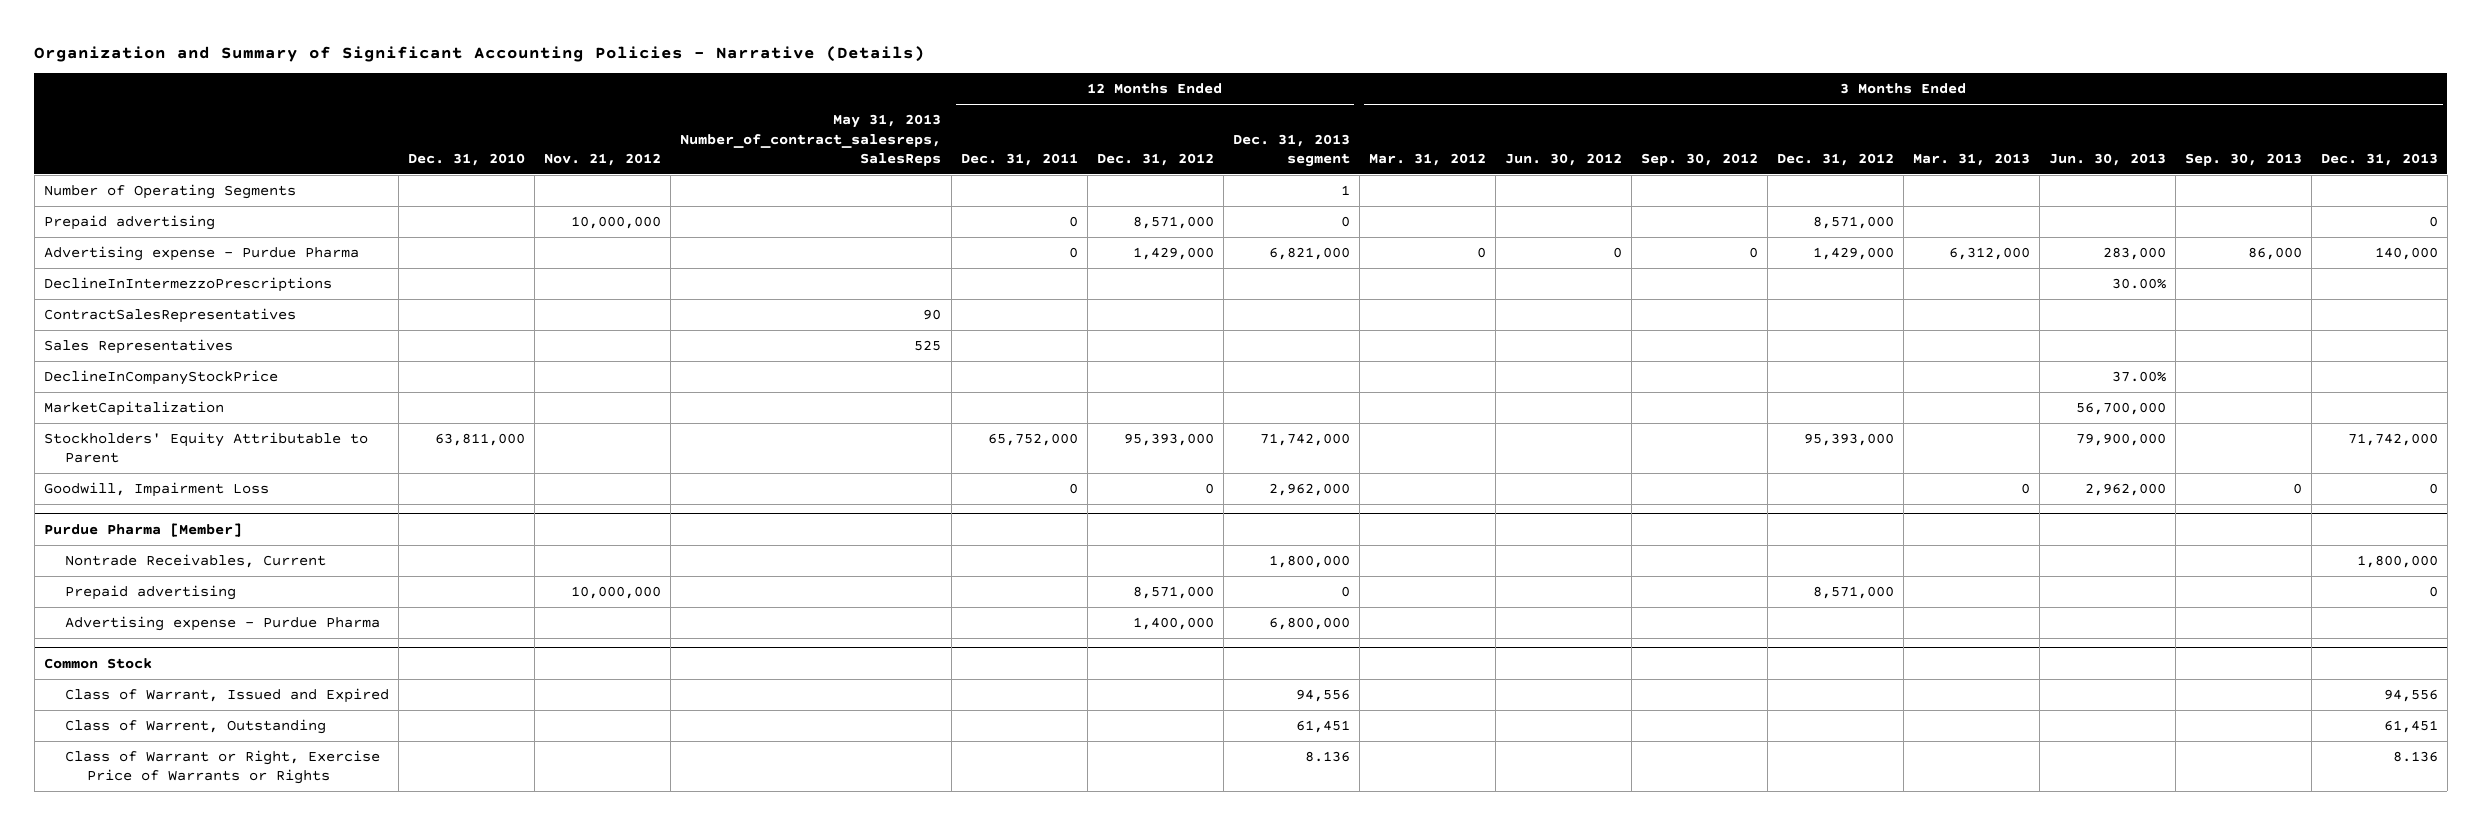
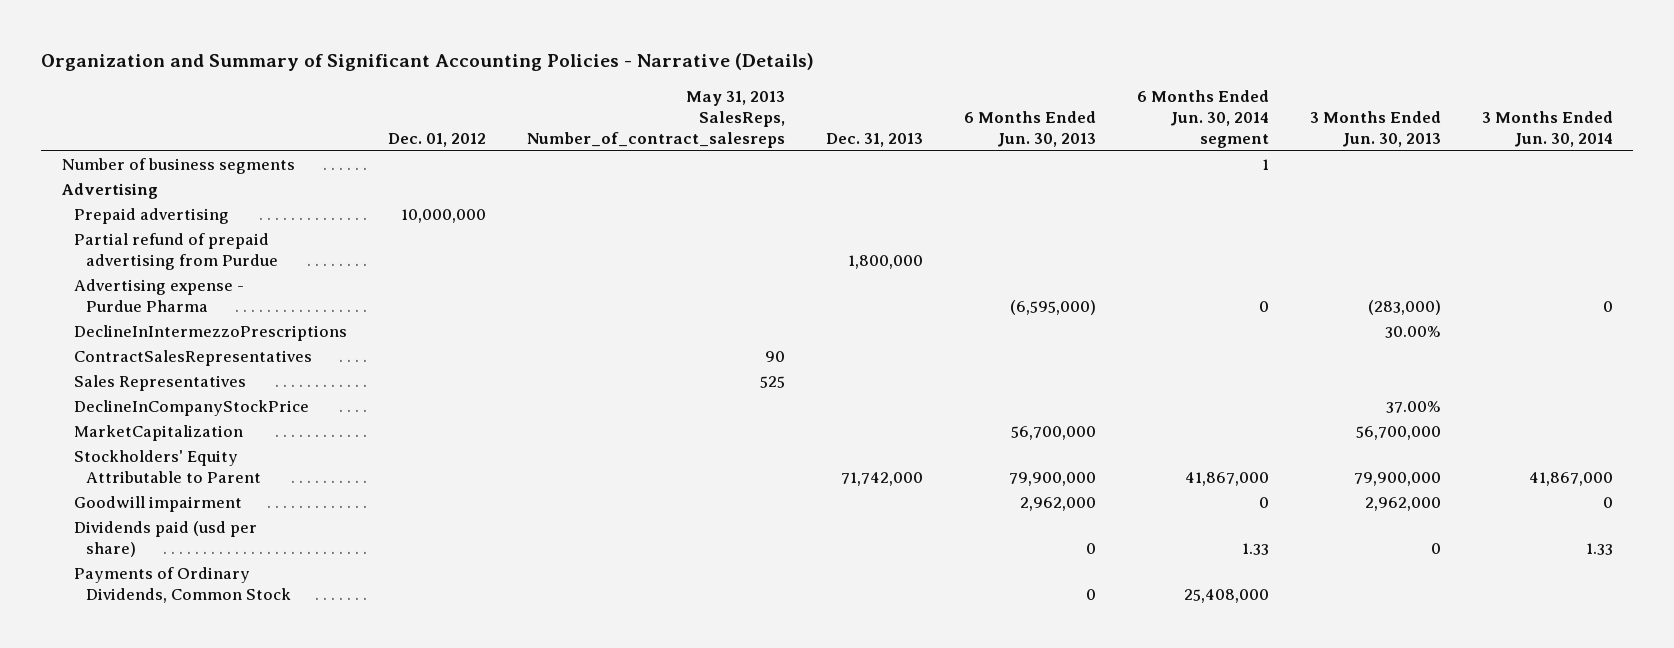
- | Dec. 31, 2010 | Nov. 21, 2012 | May 31, 2013 Number_of_contract_salesreps, SalesReps | 12 Months Ended Dec. 31, 2011 | 12 Months Ended Dec. 31, 2012 | 12 Months Ended Dec. 31, 2013 segment | 3 Months Ended Mar. 31, 2012 | 3 Months Ended Jun. 30, 2012 | 3 Months Ended Sep. 30, 2012 | 3 Months Ended Dec. 31, 2012 | 3 Months Ended Mar. 31, 2013 | 3 Months Ended Jun. 30, 2013 | 3 Months Ended Sep. 30, 2013 | 3 Months Ended Dec. 31, 2013
+ | Dec. 01, 2012 | May 31, 2013 SalesReps, Number_of_contract_salesreps | Dec. 31, 2013 | 6 Months Ended Jun. 30, 2013 | 6 Months Ended Jun. 30, 2014 segment | 3 Months Ended Jun. 30, 2013 | 3 Months Ended Jun. 30, 2014
- Number of Operating Segments | | | | | | 1 | | | | | | | |
+ Number of business segments | | | | | 1 | |
+ Advertising
- Advertising expense - Purdue Pharma | | | | 0 | 1,429,000 | 6,821,000 | 0 | 0 | 0 | 1,429,000 | 6,312,000 | 283,000 | 86,000 | 140,000
+ Partial refund of prepaid advertising from Purdue | | | 1,800,000 | | | |
+ Advertising expense - Purdue Pharma | | | | (6,595,000) | 0 | (283,000) | 0
- Goodwill, Impairment Loss | | | | 0 | 0 | 2,962,000 | | | | | 0 | 2,962,000 | 0 | 0
- Purdue Pharma [Member]
- Nontrade Receivables, Current | | | | | | 1,800,000 | | | | | | | | 1,800,000
- Prepaid advertising | | 10,000,000 | | | 8,571,000 | 0 | | | | 8,571,000 | | | | 0
- Advertising expense - Purdue Pharma | | | | | 1,400,000 | 6,800,000 | | | | | | | |
- Common Stock
- Class of Warrant, Issued and Expired | | | | | | 94,556 | | | | | | | | 94,556
- Class of Warrent, Outstanding | | | | | | 61,451 | | | | | | | | 61,451
- Class of Warrant or Right, Exercise Price of Warrants or Rights | | | | | | 8.136 | | | | | | | | 8.136
+ Goodwill impairment | | | | 2,962,000 | 0 | 2,962,000 | 0
+ Dividends paid (usd per share) | | | | 0 | 1.33 | 0 | 1.33
+ Payments of Ordinary Dividends, Common Stock | | | | 0 | 25,408,000 | |

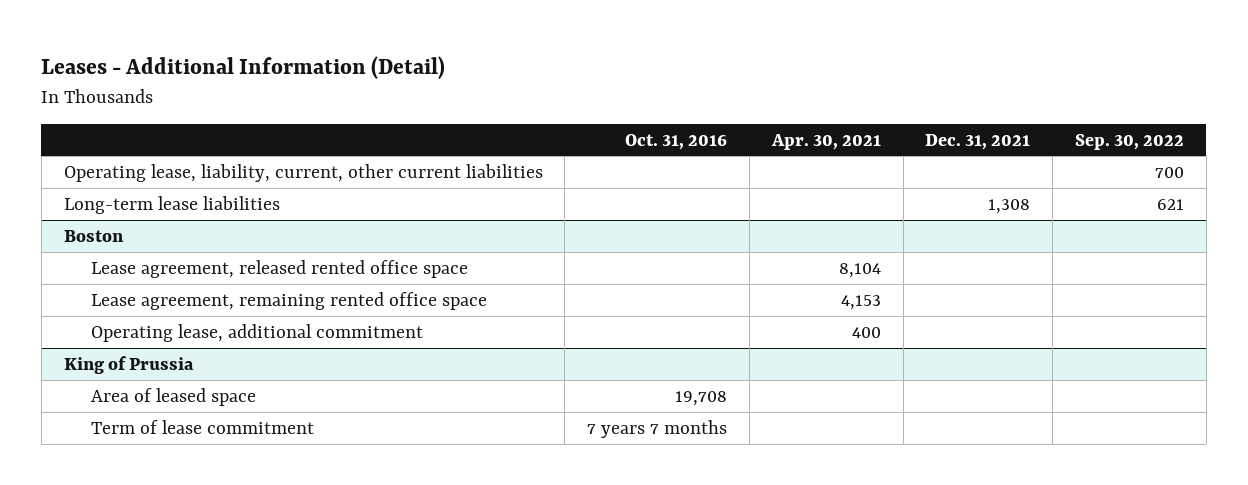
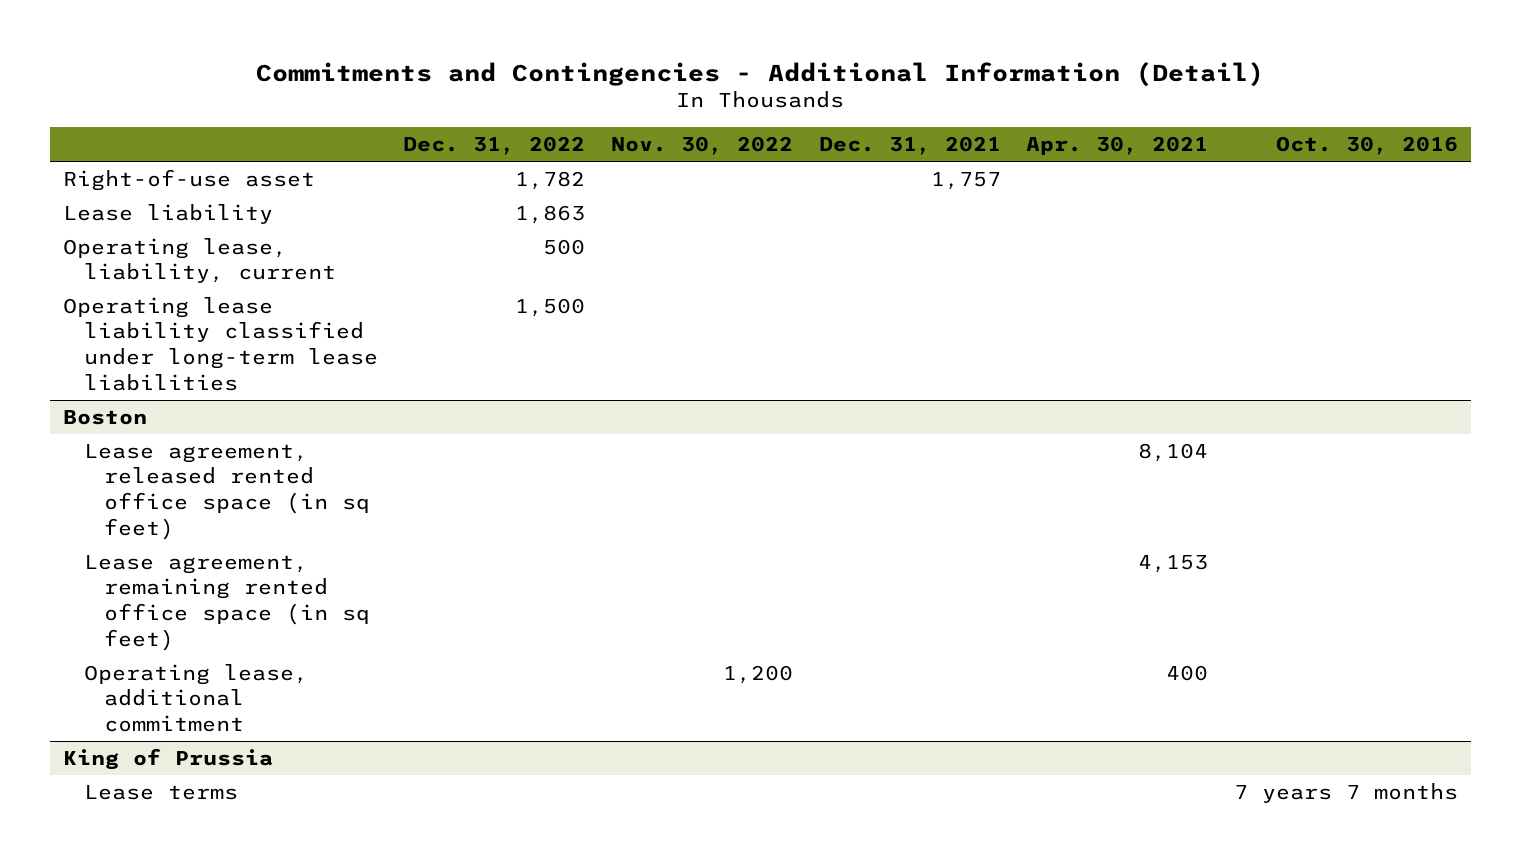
- Leases - Additional Information (Detail)
+ Commitments and Contingencies - Additional Information (Detail)
- | Oct. 31, 2016 | Apr. 30, 2021 | Dec. 31, 2021 | Sep. 30, 2022
+ | Dec. 31, 2022 | Nov. 30, 2022 | Dec. 31, 2021 | Apr. 30, 2021 | Oct. 30, 2016
- Operating lease, liability, current, other current liabilities | | | | 700
- Long-term lease liabilities | | | 1,308 | 621
+ Right-of-use asset | 1,782 | | 1,757 | |
+ Lease liability | 1,863 | | | |
+ Operating lease, liability, current | 500 | | | |
+ Operating lease liability classified under long-term lease liabilities | 1,500 | | | |
@ Boston
- Lease agreement, released rented office space | | 8,104 | |
- Lease agreement, remaining rented office space | | 4,153 | |
+ Lease agreement, released rented office space (in sq feet) | | | | 8,104 |
+ Lease agreement, remaining rented office space (in sq feet) | | | | 4,153 |
@ King of Prussia
- Area of leased space | 19,708 | | |
- Term of lease commitment | 7 years 7 months | | |
+ Lease terms | | | | | 7 years 7 months

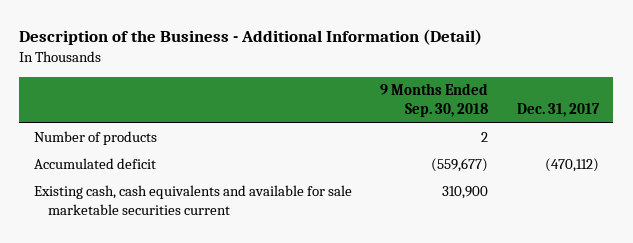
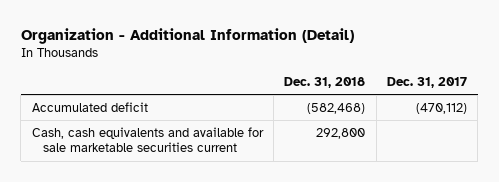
- Description of the Business - Additional Information (Detail)
+ Organization - Additional Information (Detail)
- | 9 Months Ended Sep. 30, 2018 | Dec. 31, 2017
+ | Dec. 31, 2018 | Dec. 31, 2017
- Number of products | 2 |
- Existing cash, cash equivalents and available for sale marketable securities current | 310,900 |
+ Cash, cash equivalents and available for sale marketable securities current | 292,800 |

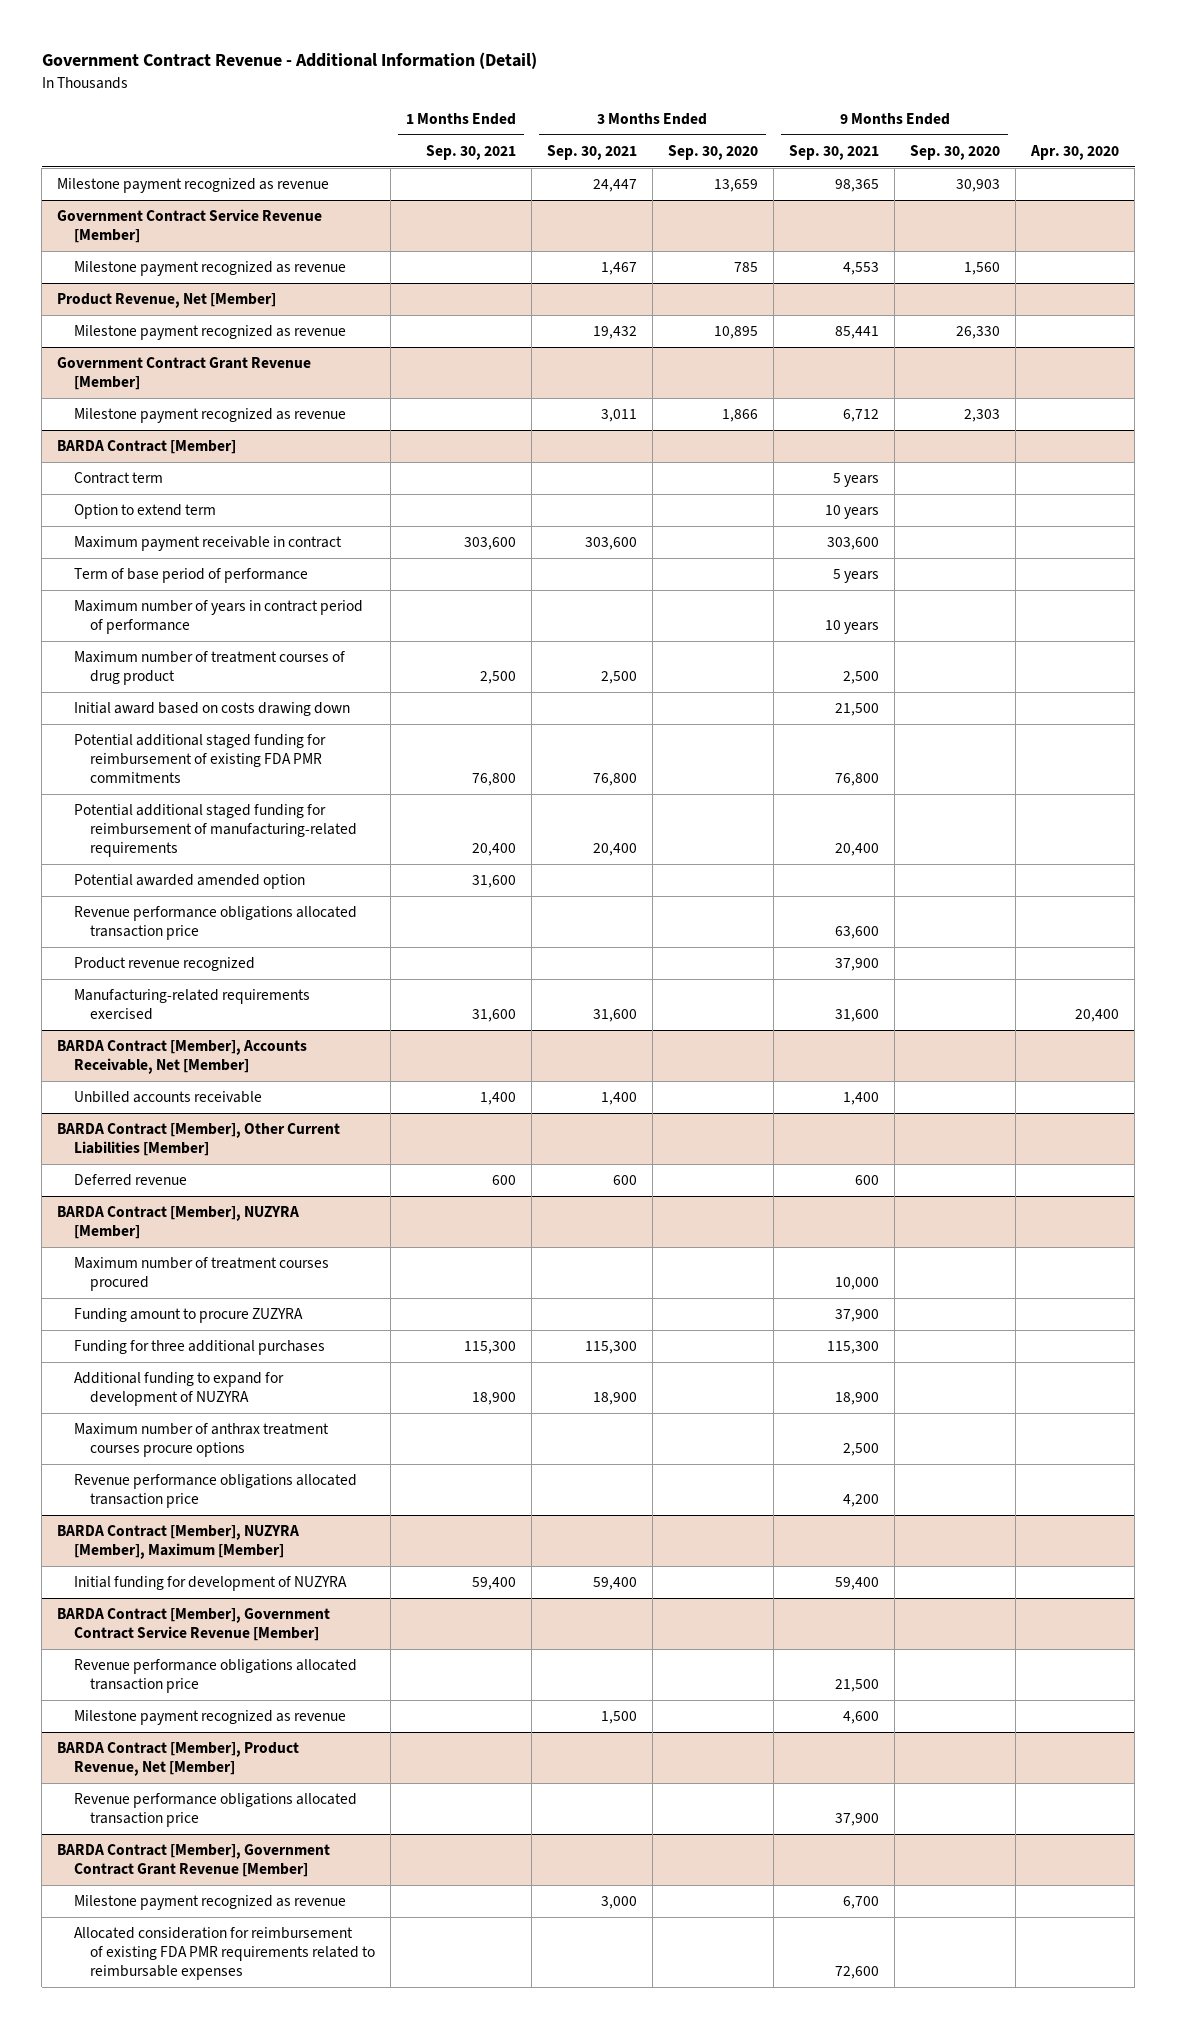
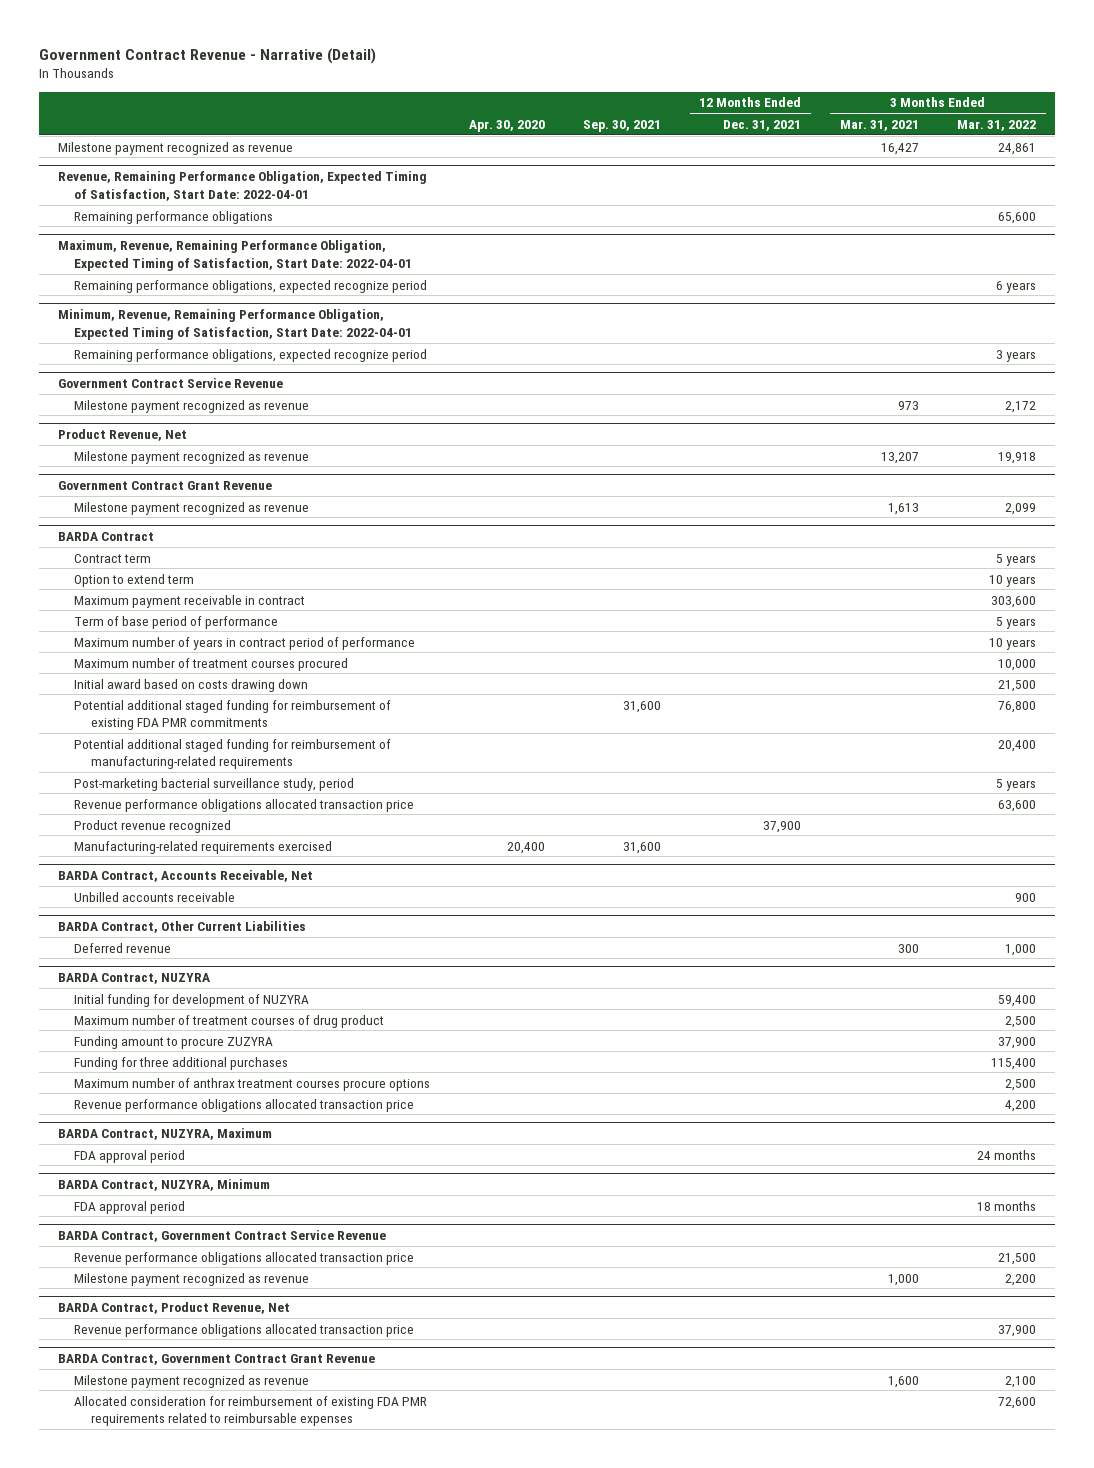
- Government Contract Revenue - Additional Information (Detail)
+ Government Contract Revenue - Narrative (Detail)
- | 1 Months Ended Sep. 30, 2021 | 3 Months Ended Sep. 30, 2021 | 3 Months Ended Sep. 30, 2020 | 9 Months Ended Sep. 30, 2021 | 9 Months Ended Sep. 30, 2020 | Apr. 30, 2020
+ | Apr. 30, 2020 | Sep. 30, 2021 | 12 Months Ended Dec. 31, 2021 | 3 Months Ended Mar. 31, 2021 | 3 Months Ended Mar. 31, 2022
- Government Contract Service Revenue [Member]
+ Revenue, Remaining Performance Obligation, Expected Timing of Satisfaction, Start Date: 2022-04-01
+ Remaining performance obligations | | | | | 65,600
+ Maximum, Revenue, Remaining Performance Obligation, Expected Timing of Satisfaction, Start Date: 2022-04-01
+ Remaining performance obligations, expected recognize period | | | | | 6 years
+ Minimum, Revenue, Remaining Performance Obligation, Expected Timing of Satisfaction, Start Date: 2022-04-01
+ Remaining performance obligations, expected recognize period | | | | | 3 years
+ Government Contract Service Revenue
- Product Revenue, Net [Member]
+ Product Revenue, Net
- Government Contract Grant Revenue [Member]
+ Government Contract Grant Revenue
- BARDA Contract [Member]
+ BARDA Contract
- Maximum number of treatment courses of drug product | 2,500 | 2,500 | | 2,500 | |
+ Maximum number of treatment courses procured | | | | | 10,000
- Potential awarded amended option | 31,600 | | | | |
+ Post-marketing bacterial surveillance study, period | | | | | 5 years
- BARDA Contract [Member], Accounts Receivable, Net [Member]
+ BARDA Contract, Accounts Receivable, Net
- BARDA Contract [Member], Other Current Liabilities [Member]
+ BARDA Contract, Other Current Liabilities
- BARDA Contract [Member], NUZYRA [Member]
- Maximum number of treatment courses procured | | | | 10,000 | |
+ BARDA Contract, NUZYRA
+ Initial funding for development of NUZYRA | | | | | 59,400
+ Maximum number of treatment courses of drug product | | | | | 2,500
- Additional funding to expand for development of NUZYRA | 18,900 | 18,900 | | 18,900 | |
- BARDA Contract [Member], NUZYRA [Member], Maximum [Member]
- Initial funding for development of NUZYRA | 59,400 | 59,400 | | 59,400 | |
- BARDA Contract [Member], Government Contract Service Revenue [Member]
+ BARDA Contract, NUZYRA, Maximum
+ FDA approval period | | | | | 24 months
+ BARDA Contract, NUZYRA, Minimum
+ FDA approval period | | | | | 18 months
+ BARDA Contract, Government Contract Service Revenue
- BARDA Contract [Member], Product Revenue, Net [Member]
+ BARDA Contract, Product Revenue, Net
- BARDA Contract [Member], Government Contract Grant Revenue [Member]
+ BARDA Contract, Government Contract Grant Revenue

